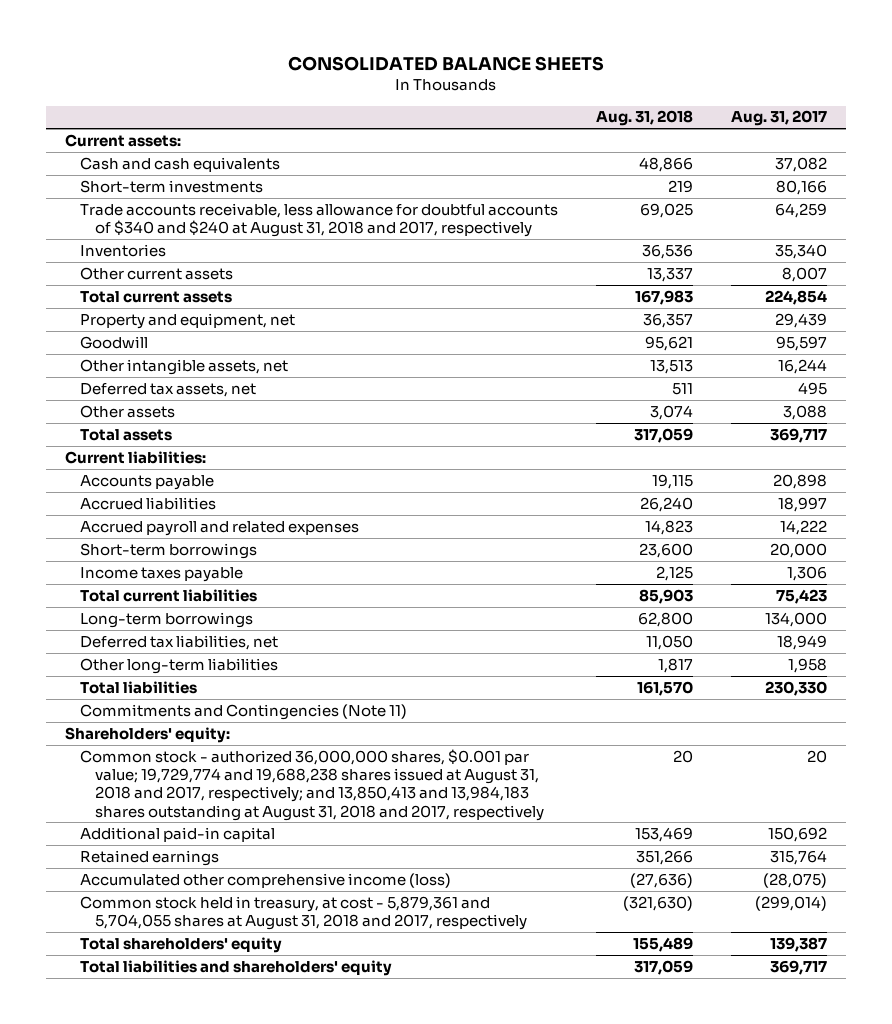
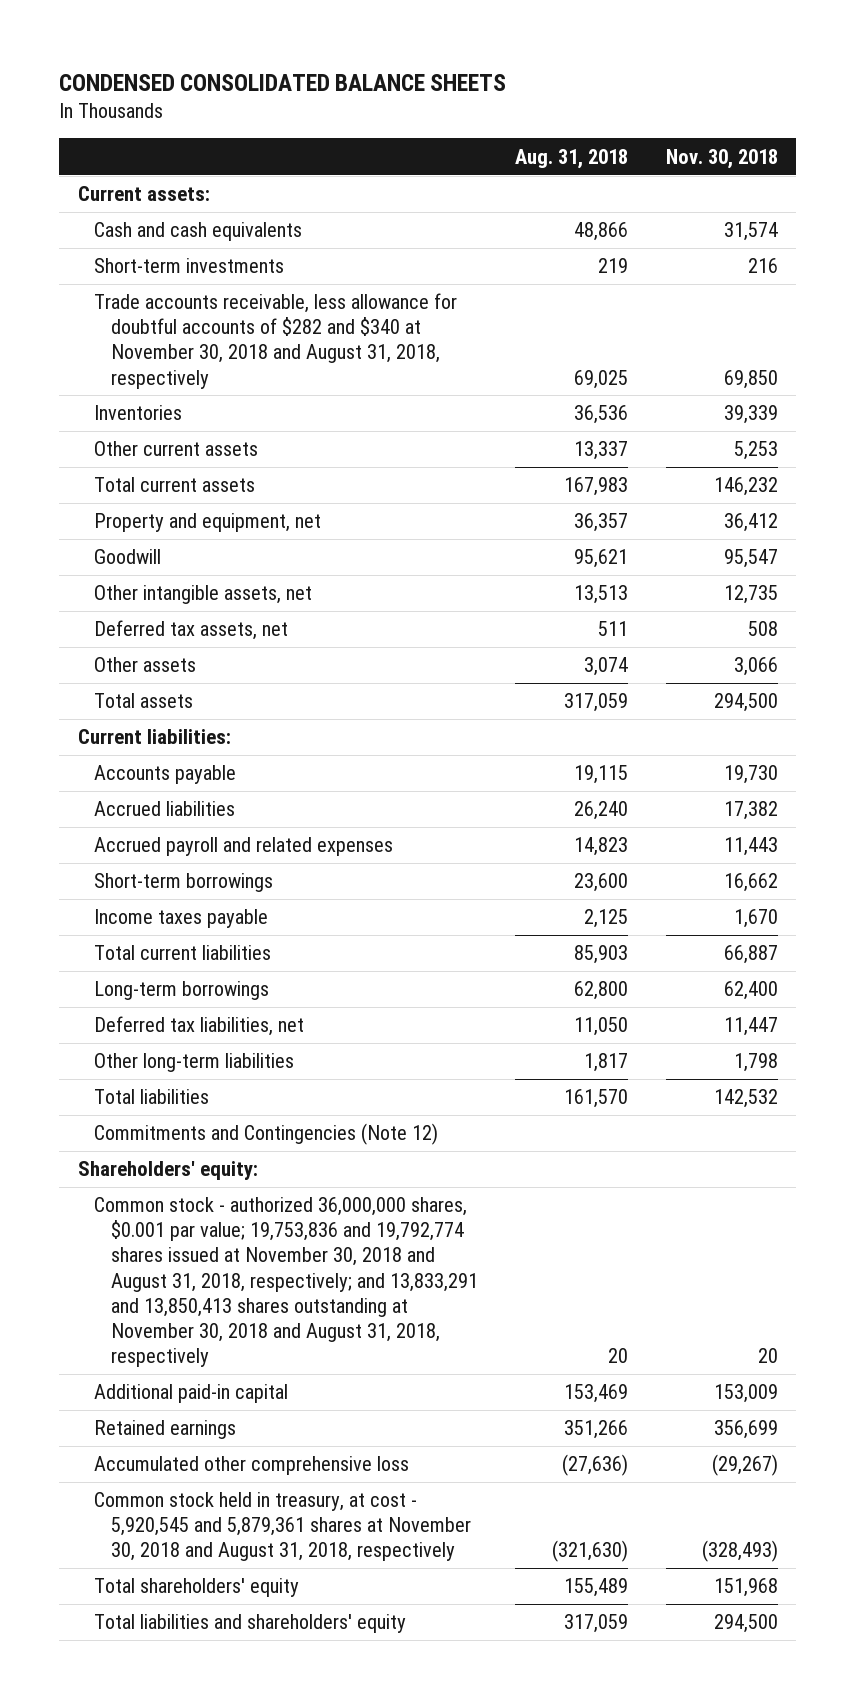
- CONSOLIDATED BALANCE SHEETS
+ CONDENSED CONSOLIDATED BALANCE SHEETS
- | Aug. 31, 2018 | Aug. 31, 2017
+ | Aug. 31, 2018 | Nov. 30, 2018
- Trade accounts receivable, less allowance for doubtful accounts of $340 and $240 at August 31, 2018 and 2017, respectively | 69,025 | 64,259
+ Trade accounts receivable, less allowance for doubtful accounts of $282 and $340 at November 30, 2018 and August 31, 2018, respectively | 69,025 | 69,850
- Commitments and Contingencies (Note 11)
+ Commitments and Contingencies (Note 12)
- Common stock - authorized 36,000,000 shares, $0.001 par value; 19,729,774 and 19,688,238 shares issued at August 31, 2018 and 2017, respectively; and 13,850,413 and 13,984,183 shares outstanding at August 31, 2018 and 2017, respectively | 20 | 20
+ Common stock - authorized 36,000,000 shares, $0.001 par value; 19,753,836 and 19,792,774 shares issued at November 30, 2018 and August 31, 2018, respectively; and 13,833,291 and 13,850,413 shares outstanding at November 30, 2018 and August 31, 2018, respectively | 20 | 20
- Accumulated other comprehensive income (loss) | (27,636) | (28,075)
- Common stock held in treasury, at cost - 5,879,361 and 5,704,055 shares at August 31, 2018 and 2017, respectively | (321,630) | (299,014)
+ Accumulated other comprehensive loss | (27,636) | (29,267)
+ Common stock held in treasury, at cost - 5,920,545 and 5,879,361 shares at November 30, 2018 and August 31, 2018, respectively | (321,630) | (328,493)

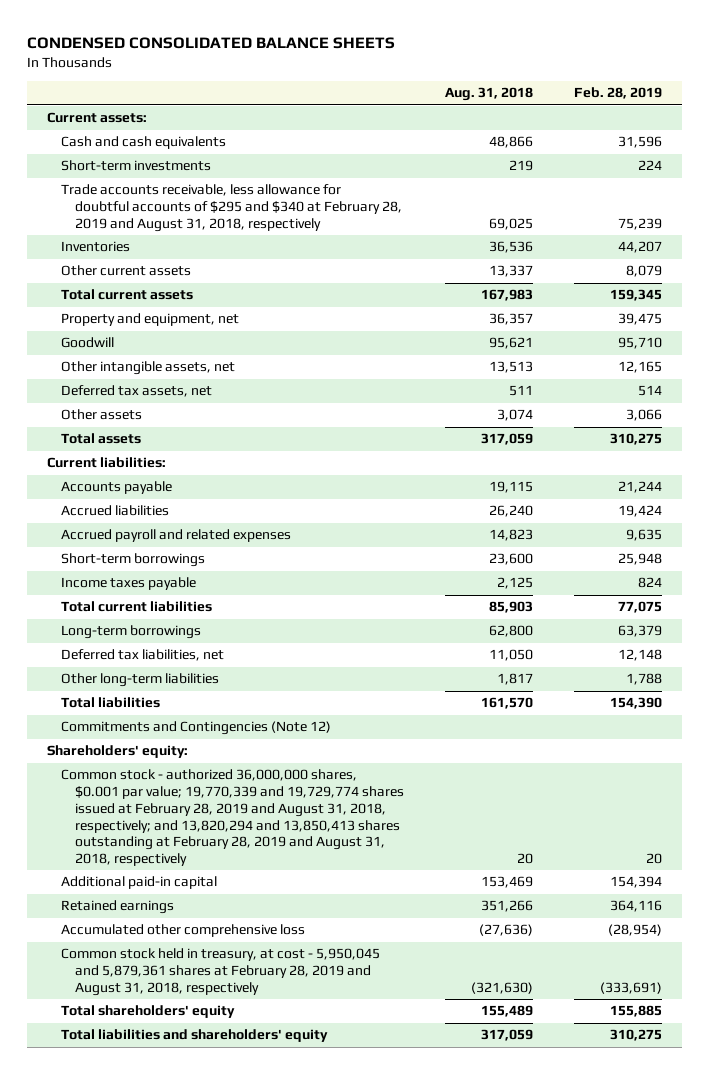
- | Aug. 31, 2018 | Nov. 30, 2018
+ | Aug. 31, 2018 | Feb. 28, 2019
- Trade accounts receivable, less allowance for doubtful accounts of $282 and $340 at November 30, 2018 and August 31, 2018, respectively | 69,025 | 69,850
+ Trade accounts receivable, less allowance for doubtful accounts of $295 and $340 at February 28, 2019 and August 31, 2018, respectively | 69,025 | 75,239
- Common stock - authorized 36,000,000 shares, $0.001 par value; 19,753,836 and 19,792,774 shares issued at November 30, 2018 and August 31, 2018, respectively; and 13,833,291 and 13,850,413 shares outstanding at November 30, 2018 and August 31, 2018, respectively | 20 | 20
+ Common stock - authorized 36,000,000 shares, $0.001 par value; 19,770,339 and 19,729,774 shares issued at February 28, 2019 and August 31, 2018, respectively; and 13,820,294 and 13,850,413 shares outstanding at February 28, 2019 and August 31, 2018, respectively | 20 | 20
- Common stock held in treasury, at cost - 5,920,545 and 5,879,361 shares at November 30, 2018 and August 31, 2018, respectively | (321,630) | (328,493)
+ Common stock held in treasury, at cost - 5,950,045 and 5,879,361 shares at February 28, 2019 and August 31, 2018, respectively | (321,630) | (333,691)

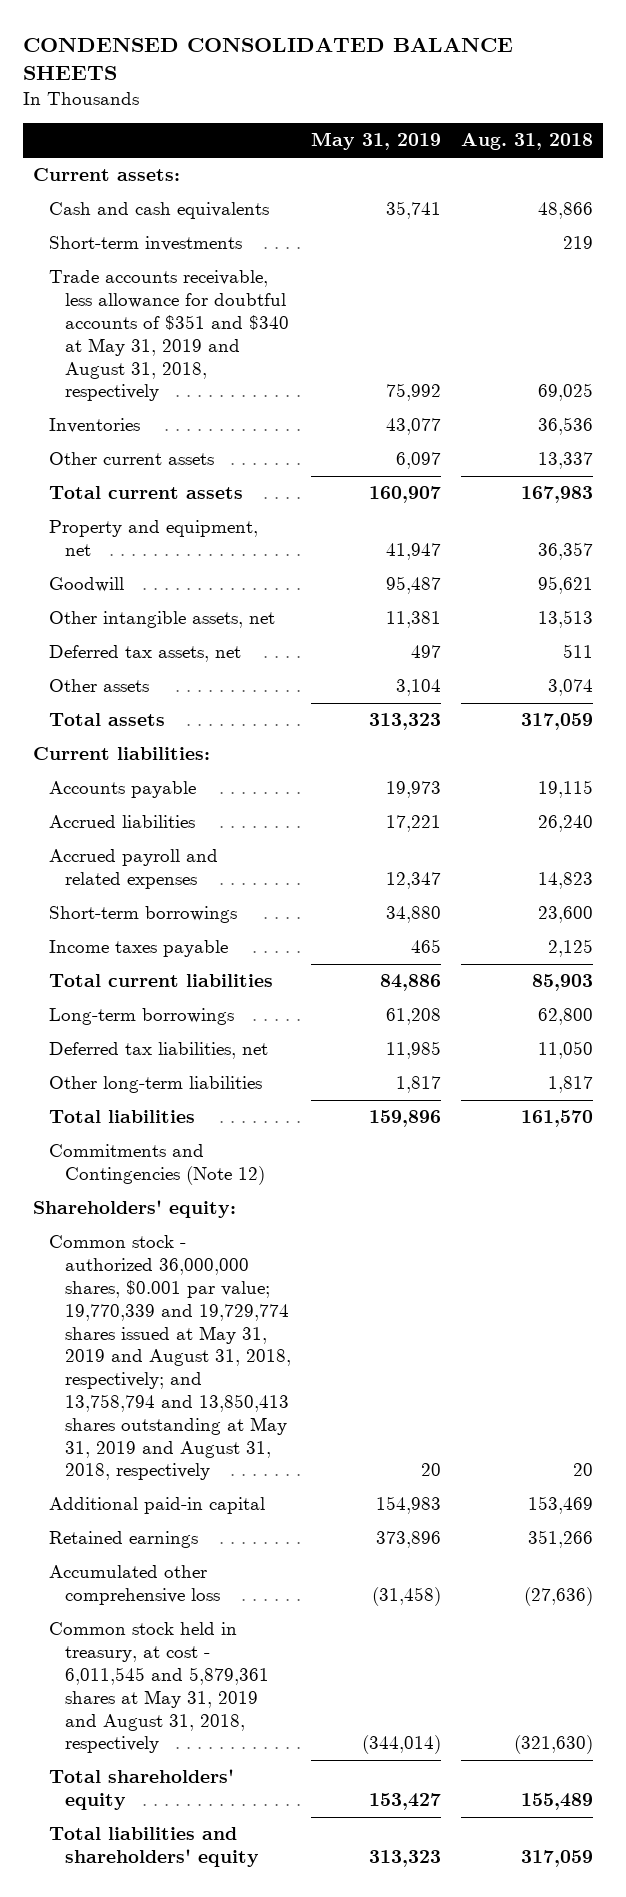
- | Aug. 31, 2018 | Feb. 28, 2019
+ | May 31, 2019 | Aug. 31, 2018
- Trade accounts receivable, less allowance for doubtful accounts of $295 and $340 at February 28, 2019 and August 31, 2018, respectively | 69,025 | 75,239
+ Trade accounts receivable, less allowance for doubtful accounts of $351 and $340 at May 31, 2019 and August 31, 2018, respectively | 75,992 | 69,025
- Common stock - authorized 36,000,000 shares, $0.001 par value; 19,770,339 and 19,729,774 shares issued at February 28, 2019 and August 31, 2018, respectively; and 13,820,294 and 13,850,413 shares outstanding at February 28, 2019 and August 31, 2018, respectively | 20 | 20
+ Common stock - authorized 36,000,000 shares, $0.001 par value; 19,770,339 and 19,729,774 shares issued at May 31, 2019 and August 31, 2018, respectively; and 13,758,794 and 13,850,413 shares outstanding at May 31, 2019 and August 31, 2018, respectively | 20 | 20
- Common stock held in treasury, at cost - 5,950,045 and 5,879,361 shares at February 28, 2019 and August 31, 2018, respectively | (321,630) | (333,691)
+ Common stock held in treasury, at cost - 6,011,545 and 5,879,361 shares at May 31, 2019 and August 31, 2018, respectively | (344,014) | (321,630)

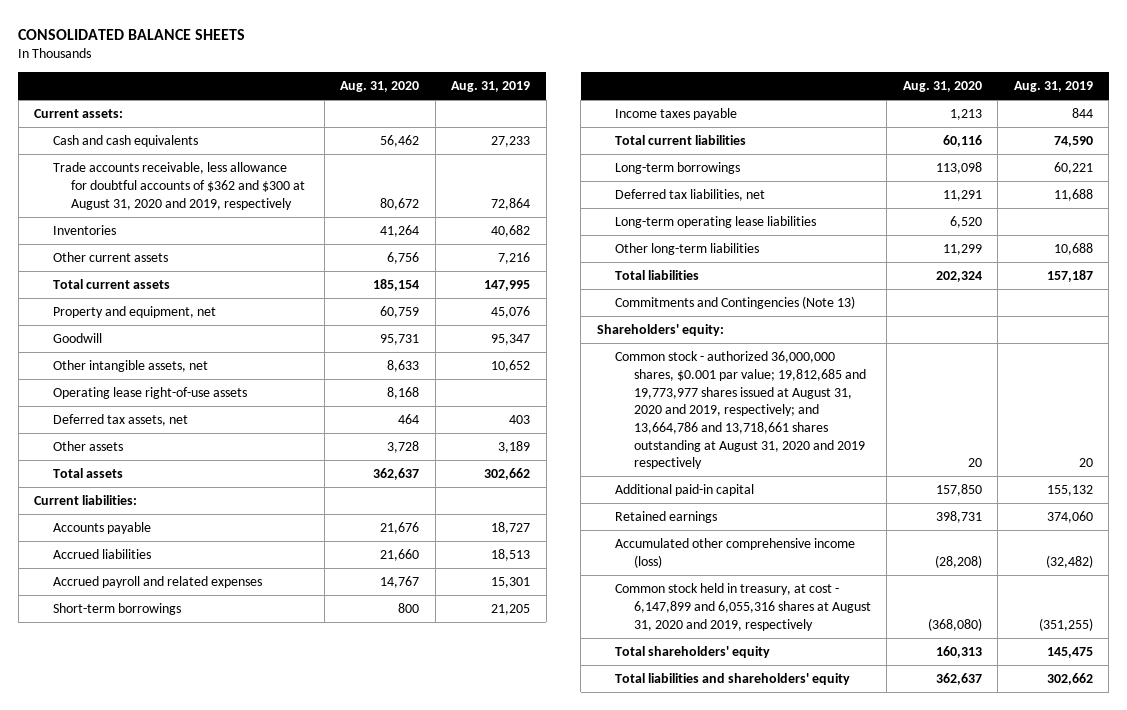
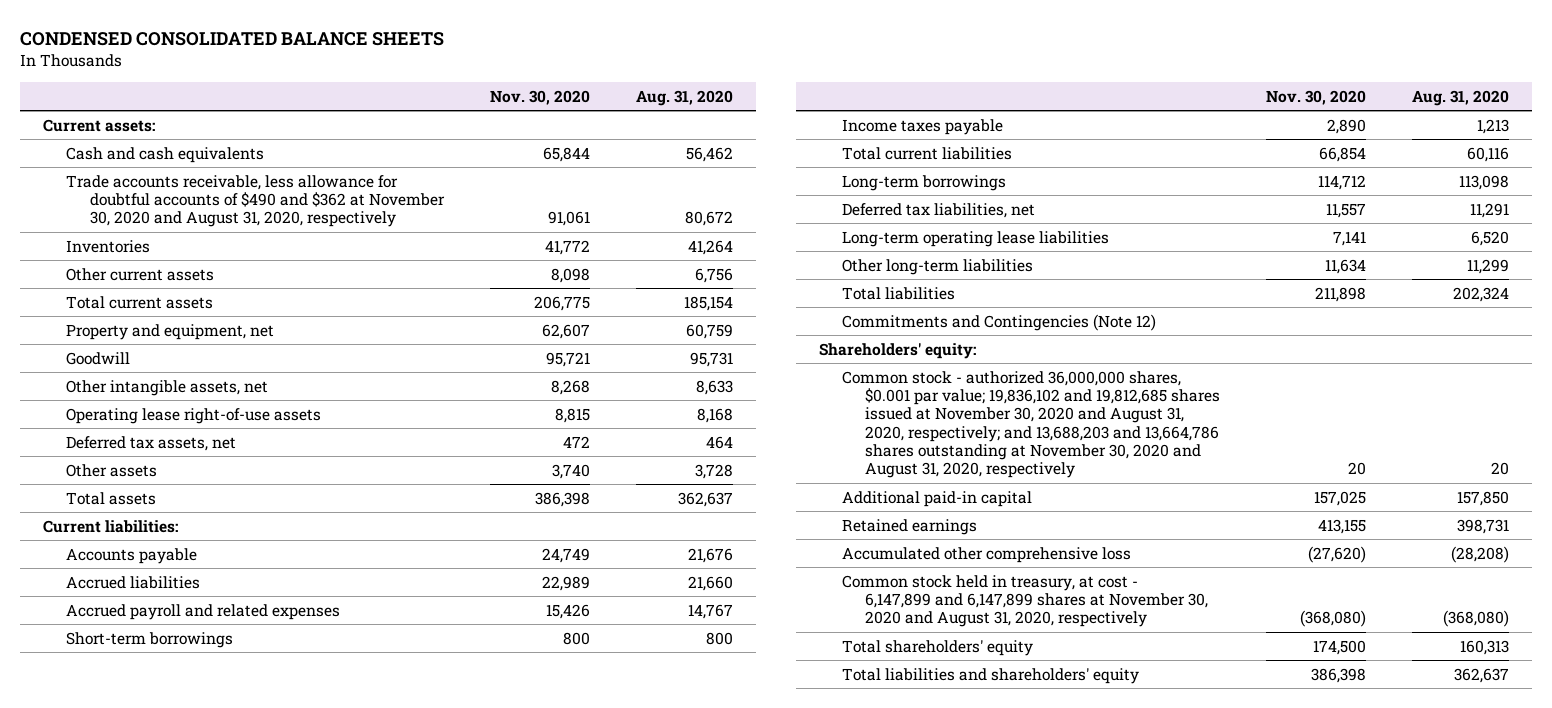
- CONSOLIDATED BALANCE SHEETS
+ CONDENSED CONSOLIDATED BALANCE SHEETS
- | Aug. 31, 2020 | Aug. 31, 2019
+ | Nov. 30, 2020 | Aug. 31, 2020
- Trade accounts receivable, less allowance for doubtful accounts of $362 and $300 at August 31, 2020 and 2019, respectively | 80,672 | 72,864
+ Trade accounts receivable, less allowance for doubtful accounts of $490 and $362 at November 30, 2020 and August 31, 2020, respectively | 91,061 | 80,672
- Commitments and Contingencies (Note 13)
+ Commitments and Contingencies (Note 12)
- Common stock - authorized 36,000,000 shares, $0.001 par value; 19,812,685 and 19,773,977 shares issued at August 31, 2020 and 2019, respectively; and 13,664,786 and 13,718,661 shares outstanding at August 31, 2020 and 2019 respectively | 20 | 20
+ Common stock - authorized 36,000,000 shares, $0.001 par value; 19,836,102 and 19,812,685 shares issued at November 30, 2020 and August 31, 2020, respectively; and 13,688,203 and 13,664,786 shares outstanding at November 30, 2020 and August 31, 2020, respectively | 20 | 20
- Accumulated other comprehensive income (loss) | (28,208) | (32,482)
- Common stock held in treasury, at cost - 6,147,899 and 6,055,316 shares at August 31, 2020 and 2019, respectively | (368,080) | (351,255)
+ Accumulated other comprehensive loss | (27,620) | (28,208)
+ Common stock held in treasury, at cost - 6,147,899 and 6,147,899 shares at November 30, 2020 and August 31, 2020, respectively | (368,080) | (368,080)

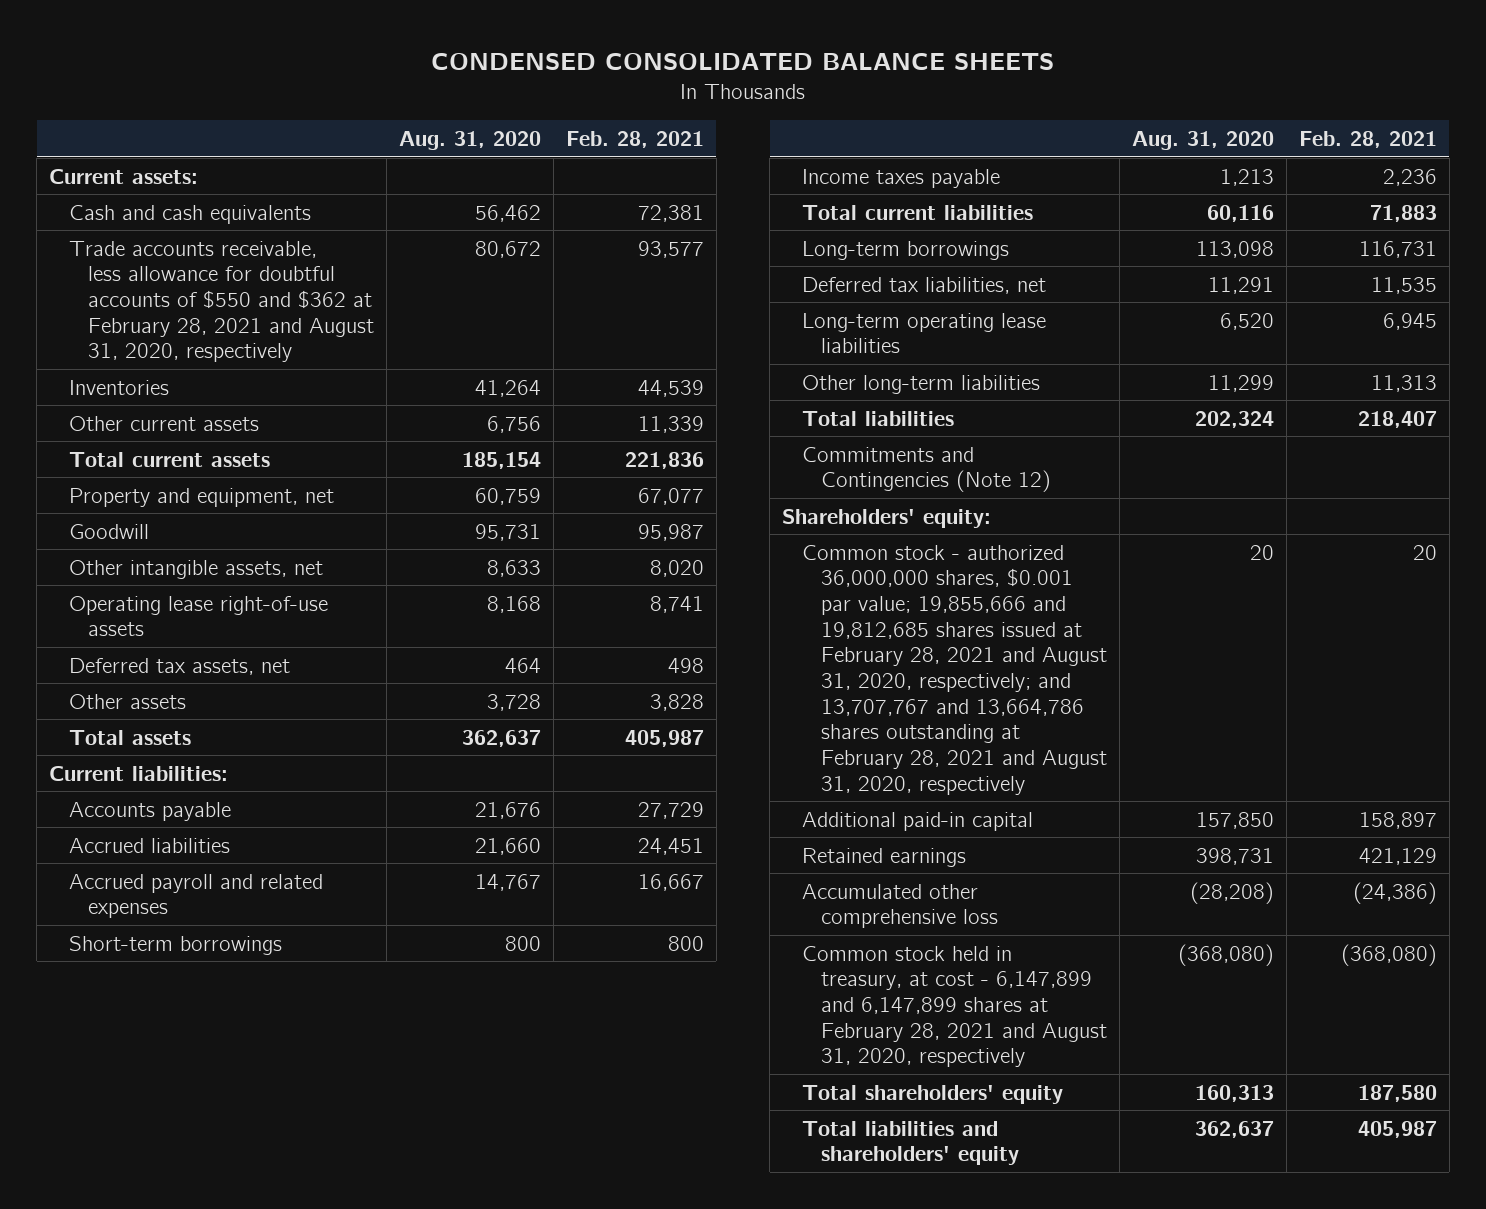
- | Nov. 30, 2020 | Aug. 31, 2020
+ | Aug. 31, 2020 | Feb. 28, 2021
- Trade accounts receivable, less allowance for doubtful accounts of $490 and $362 at November 30, 2020 and August 31, 2020, respectively | 91,061 | 80,672
+ Trade accounts receivable, less allowance for doubtful accounts of $550 and $362 at February 28, 2021 and August 31, 2020, respectively | 80,672 | 93,577
- Common stock - authorized 36,000,000 shares, $0.001 par value; 19,836,102 and 19,812,685 shares issued at November 30, 2020 and August 31, 2020, respectively; and 13,688,203 and 13,664,786 shares outstanding at November 30, 2020 and August 31, 2020, respectively | 20 | 20
+ Common stock - authorized 36,000,000 shares, $0.001 par value; 19,855,666 and 19,812,685 shares issued at February 28, 2021 and August 31, 2020, respectively; and 13,707,767 and 13,664,786 shares outstanding at February 28, 2021 and August 31, 2020, respectively | 20 | 20
- Common stock held in treasury, at cost - 6,147,899 and 6,147,899 shares at November 30, 2020 and August 31, 2020, respectively | (368,080) | (368,080)
+ Common stock held in treasury, at cost - 6,147,899 and 6,147,899 shares at February 28, 2021 and August 31, 2020, respectively | (368,080) | (368,080)

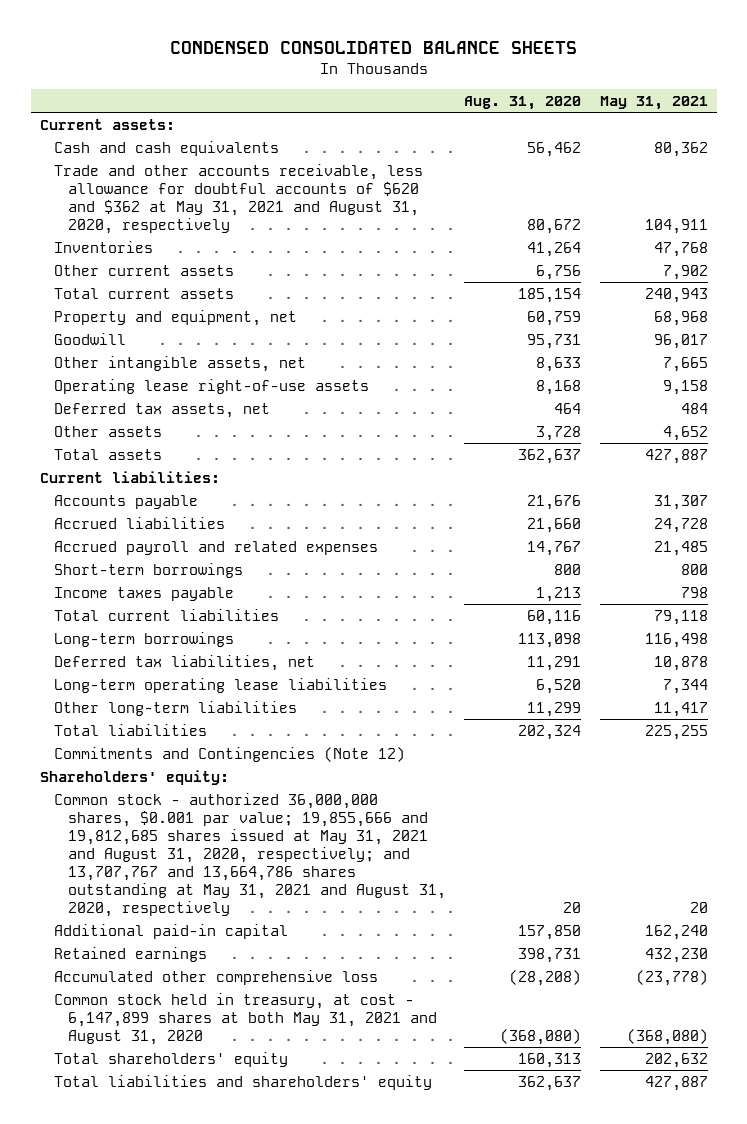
- | Aug. 31, 2020 | Feb. 28, 2021
+ | Aug. 31, 2020 | May 31, 2021
- Trade accounts receivable, less allowance for doubtful accounts of $550 and $362 at February 28, 2021 and August 31, 2020, respectively | 80,672 | 93,577
+ Trade and other accounts receivable, less allowance for doubtful accounts of $620 and $362 at May 31, 2021 and August 31, 2020, respectively | 80,672 | 104,911
- Common stock - authorized 36,000,000 shares, $0.001 par value; 19,855,666 and 19,812,685 shares issued at February 28, 2021 and August 31, 2020, respectively; and 13,707,767 and 13,664,786 shares outstanding at February 28, 2021 and August 31, 2020, respectively | 20 | 20
+ Common stock - authorized 36,000,000 shares, $0.001 par value; 19,855,666 and 19,812,685 shares issued at May 31, 2021 and August 31, 2020, respectively; and 13,707,767 and 13,664,786 shares outstanding at May 31, 2021 and August 31, 2020, respectively | 20 | 20
- Common stock held in treasury, at cost - 6,147,899 and 6,147,899 shares at February 28, 2021 and August 31, 2020, respectively | (368,080) | (368,080)
+ Common stock held in treasury, at cost - 6,147,899 shares at both May 31, 2021 and August 31, 2020 | (368,080) | (368,080)

